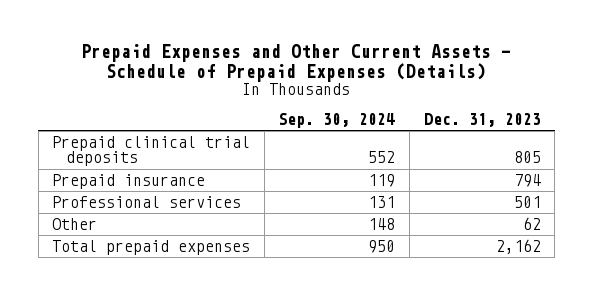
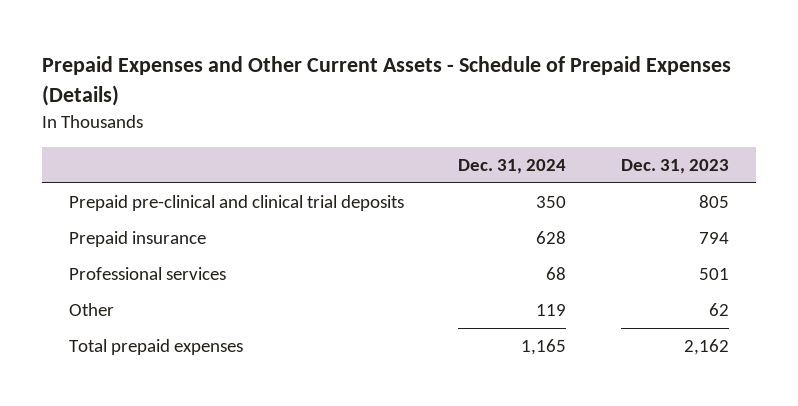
- | Sep. 30, 2024 | Dec. 31, 2023
+ | Dec. 31, 2024 | Dec. 31, 2023
- Prepaid clinical trial deposits | 552 | 805
+ Prepaid pre-clinical and clinical trial deposits | 350 | 805

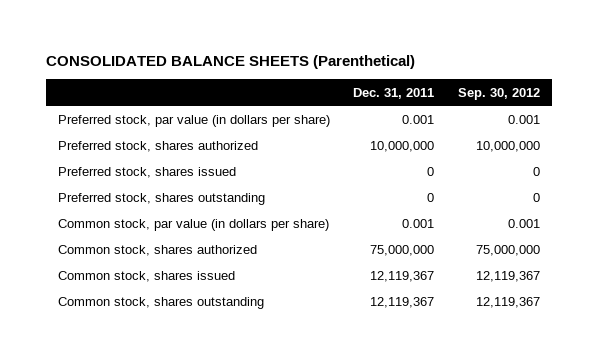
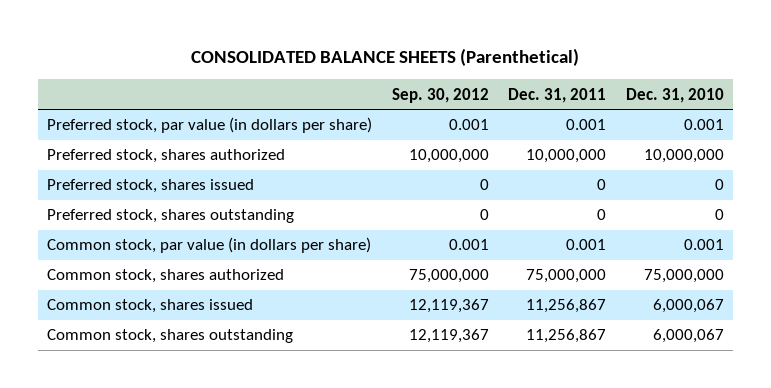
- | Dec. 31, 2011 | Sep. 30, 2012
+ | Sep. 30, 2012 | Dec. 31, 2011 | Dec. 31, 2010
- Common stock, shares issued | 12,119,367 | 12,119,367
- Common stock, shares outstanding | 12,119,367 | 12,119,367
+ Common stock, shares issued | 12,119,367 | 11,256,867 | 6,000,067
+ Common stock, shares outstanding | 12,119,367 | 11,256,867 | 6,000,067

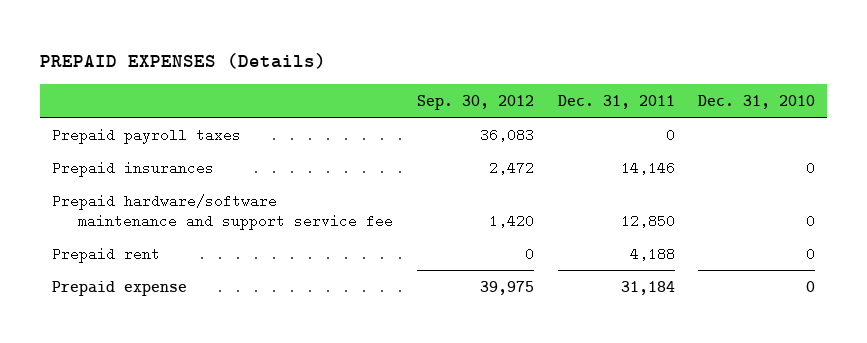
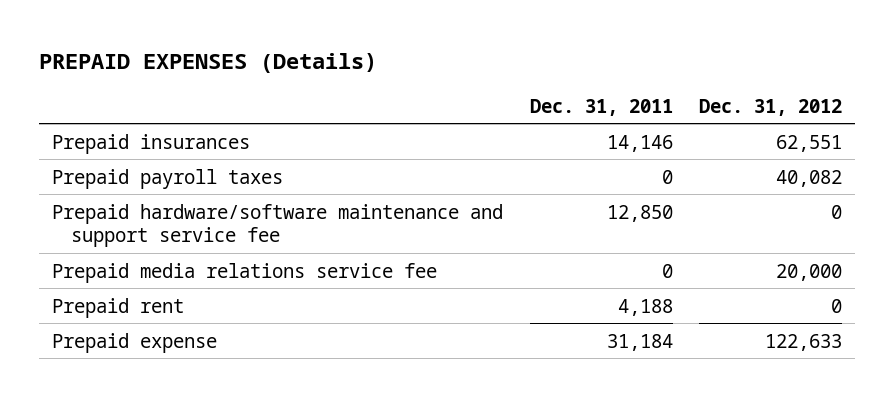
- | Sep. 30, 2012 | Dec. 31, 2011 | Dec. 31, 2010
+ | Dec. 31, 2011 | Dec. 31, 2012
moved down: Prepaid payroll taxes | 0 | 40,082
+ Prepaid media relations service fee | 0 | 20,000

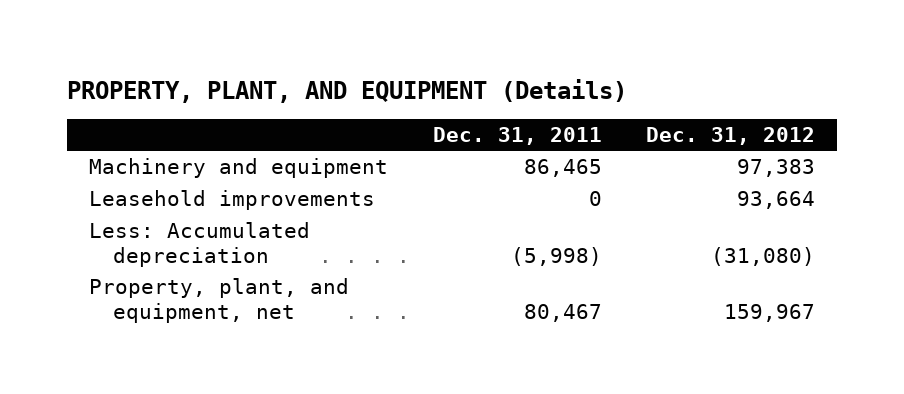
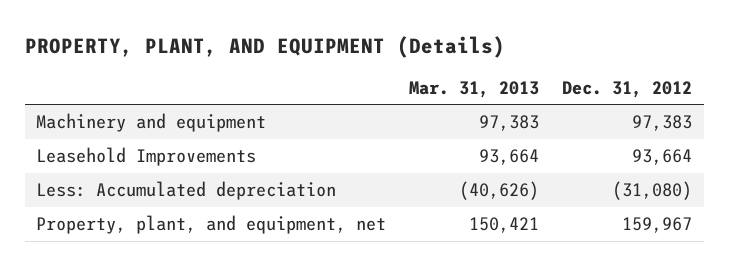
- | Dec. 31, 2011 | Dec. 31, 2012
+ | Mar. 31, 2013 | Dec. 31, 2012
- Leasehold improvements | 0 | 93,664
+ Leasehold Improvements | 93,664 | 93,664

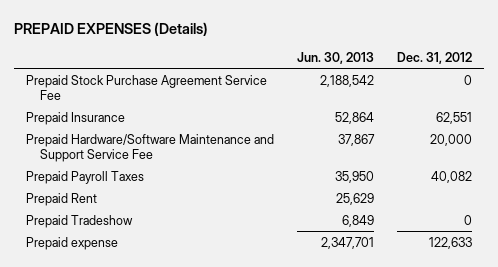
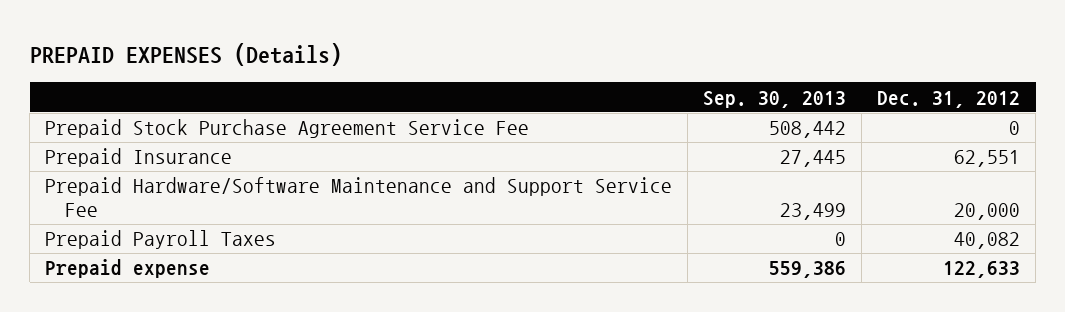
- | Jun. 30, 2013 | Dec. 31, 2012
+ | Sep. 30, 2013 | Dec. 31, 2012
- Prepaid Rent | 25,629 |
- Prepaid Tradeshow | 6,849 | 0

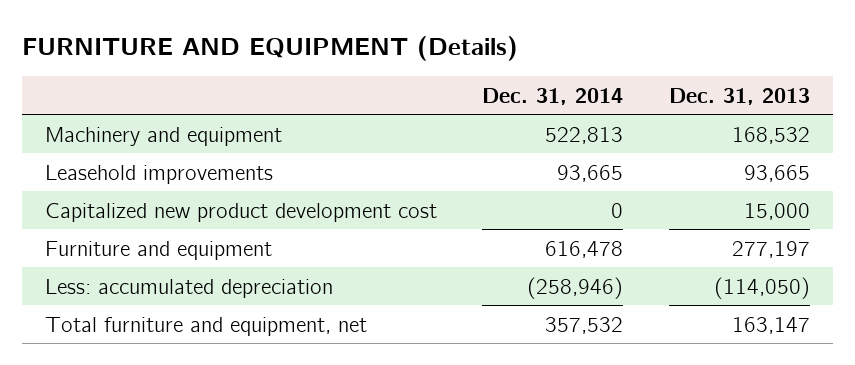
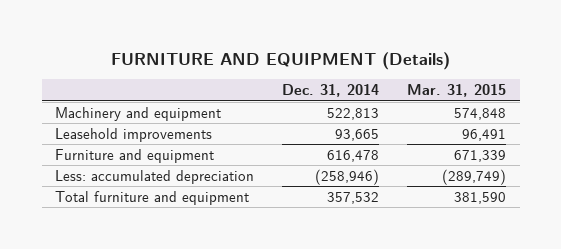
- | Dec. 31, 2014 | Dec. 31, 2013
+ | Dec. 31, 2014 | Mar. 31, 2015
- Capitalized new product development cost | 0 | 15,000
- Total furniture and equipment, net | 357,532 | 163,147
+ Total furniture and equipment | 357,532 | 381,590

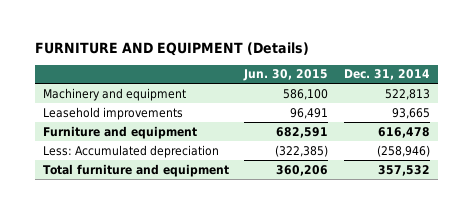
- | Dec. 31, 2014 | Mar. 31, 2015
+ | Jun. 30, 2015 | Dec. 31, 2014
- Less: accumulated depreciation | (258,946) | (289,749)
+ Less: Accumulated depreciation | (322,385) | (258,946)

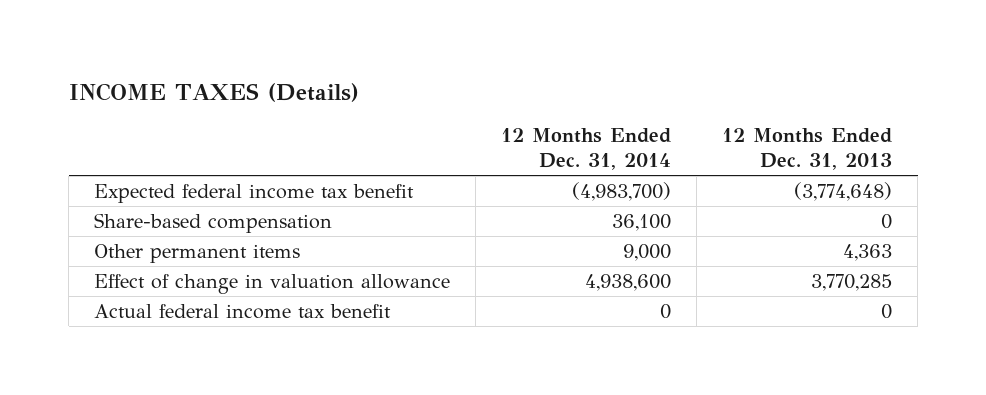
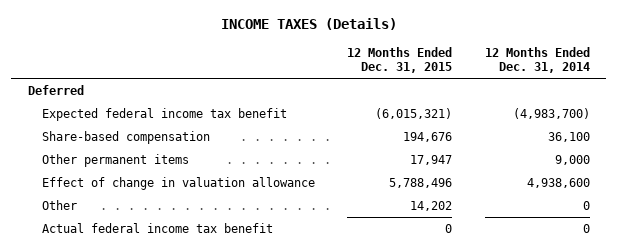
- | 12 Months Ended Dec. 31, 2014 | 12 Months Ended Dec. 31, 2013
+ | 12 Months Ended Dec. 31, 2015 | 12 Months Ended Dec. 31, 2014
+ Deferred
+ Other | 14,202 | 0

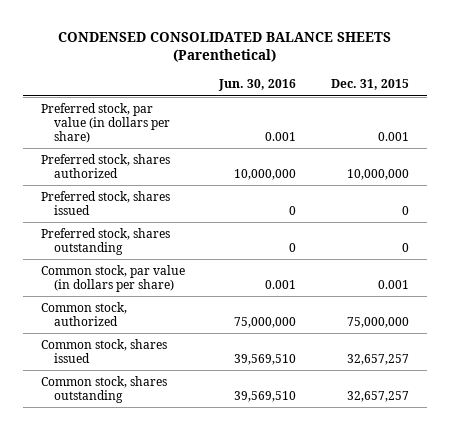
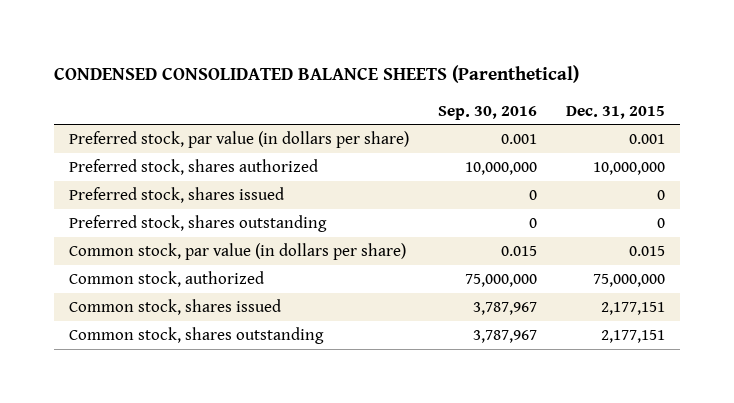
- | Jun. 30, 2016 | Dec. 31, 2015
+ | Sep. 30, 2016 | Dec. 31, 2015
- Common stock, par value (in dollars per share) | 0.001 | 0.001
+ Common stock, par value (in dollars per share) | 0.015 | 0.015
- Common stock, shares issued | 39,569,510 | 32,657,257
- Common stock, shares outstanding | 39,569,510 | 32,657,257
+ Common stock, shares issued | 3,787,967 | 2,177,151
+ Common stock, shares outstanding | 3,787,967 | 2,177,151

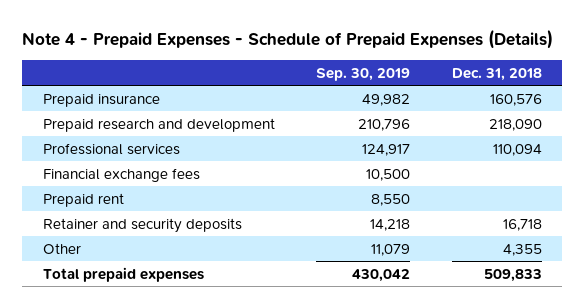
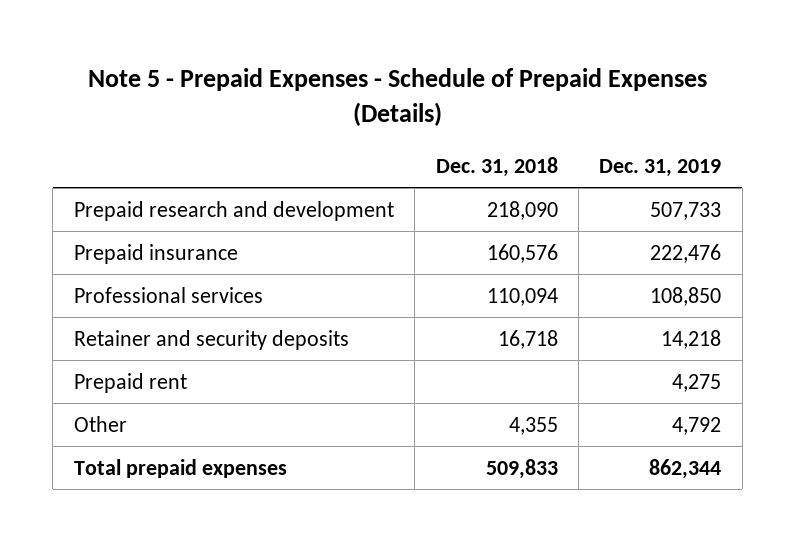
- Note 4 - Prepaid Expenses - Schedule of Prepaid Expenses (Details)
+ Note 5 - Prepaid Expenses - Schedule of Prepaid Expenses (Details)
- | Sep. 30, 2019 | Dec. 31, 2018
+ | Dec. 31, 2018 | Dec. 31, 2019
moved down: Prepaid insurance | 160,576 | 222,476
- Financial exchange fees | 10,500 |
moved down: Prepaid rent | | 4,275

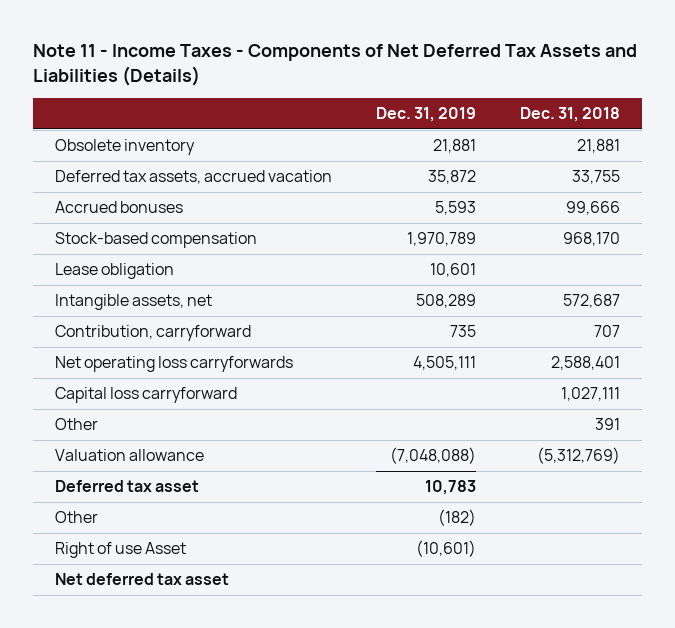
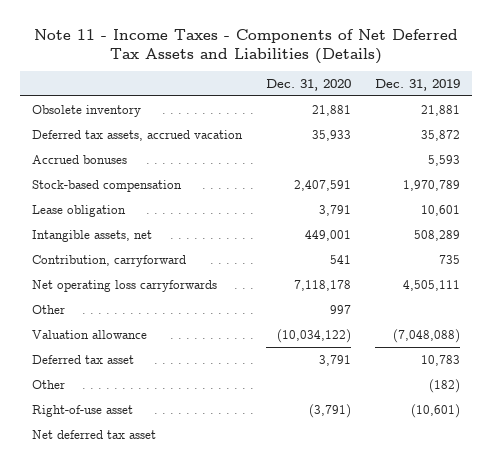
- | Dec. 31, 2019 | Dec. 31, 2018
+ | Dec. 31, 2020 | Dec. 31, 2019
- Capital loss carryforward | | 1,027,111
- Right of use Asset | (10,601) |
+ Right-of-use asset | (3,791) | (10,601)

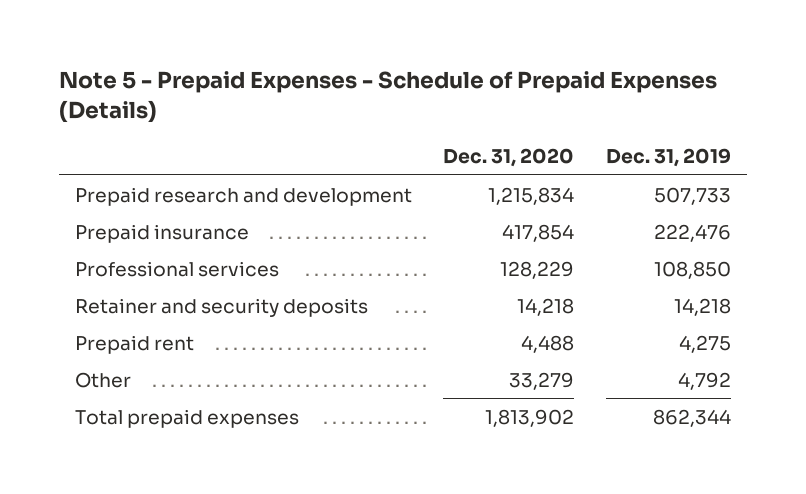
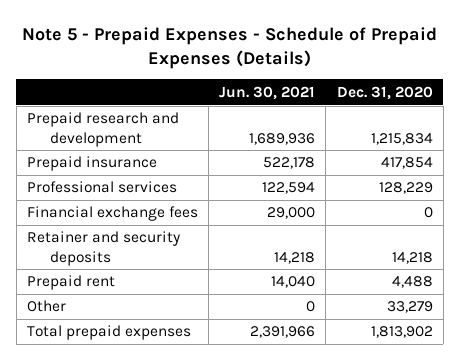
- | Dec. 31, 2020 | Dec. 31, 2019
+ | Jun. 30, 2021 | Dec. 31, 2020
+ Financial exchange fees | 29,000 | 0

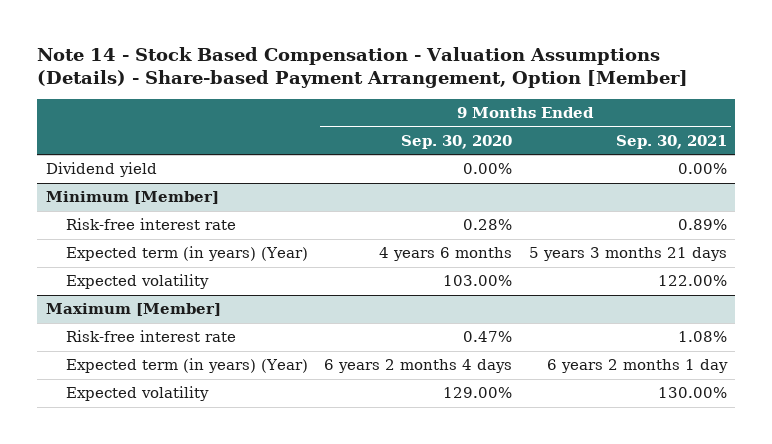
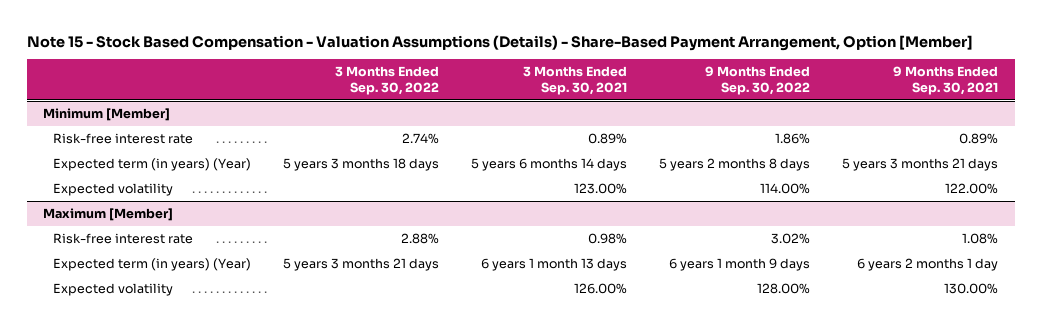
- Note 14 - Stock Based Compensation - Valuation Assumptions (Details) - Share-based Payment Arrangement, Option [Member]
+ Note 15 - Stock Based Compensation - Valuation Assumptions (Details) - Share-Based Payment Arrangement, Option [Member]
- | 9 Months Ended Sep. 30, 2020 | 9 Months Ended Sep. 30, 2021
+ | 3 Months Ended Sep. 30, 2022 | 3 Months Ended Sep. 30, 2021 | 9 Months Ended Sep. 30, 2022 | 9 Months Ended Sep. 30, 2021
- Dividend yield | 0.00% | 0.00%

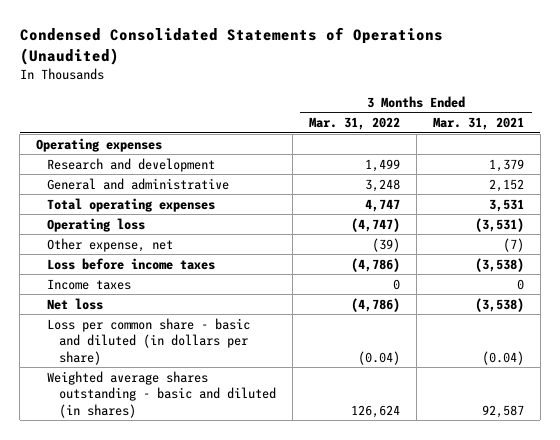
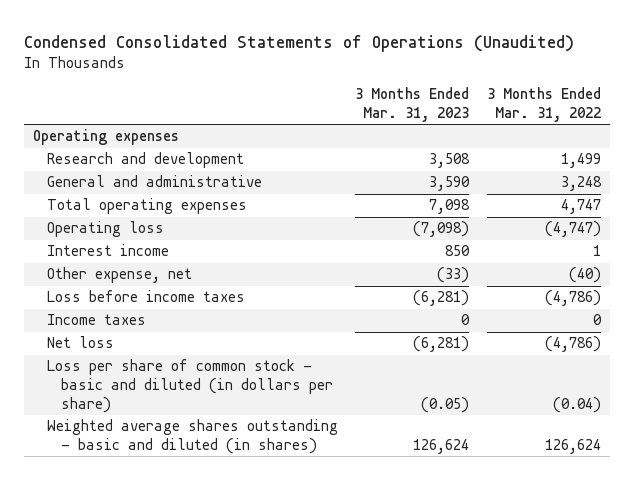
- | 3 Months Ended Mar. 31, 2022 | 3 Months Ended Mar. 31, 2021
+ | 3 Months Ended Mar. 31, 2023 | 3 Months Ended Mar. 31, 2022
- Other expense, net | (39) | (7)
+ Interest income | 850 | 1
+ Other expense, net | (33) | (40)
- Loss per common share - basic and diluted (in dollars per share) | (0.04) | (0.04)
+ Loss per share of common stock - basic and diluted (in dollars per share) | (0.05) | (0.04)

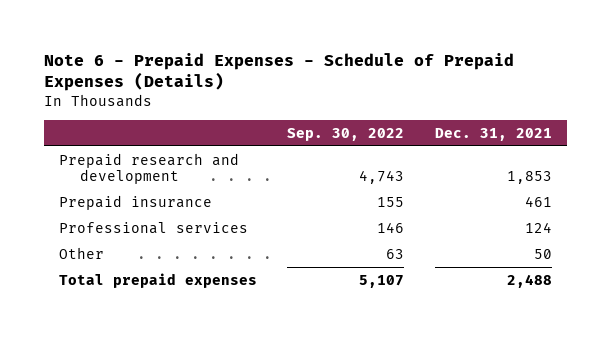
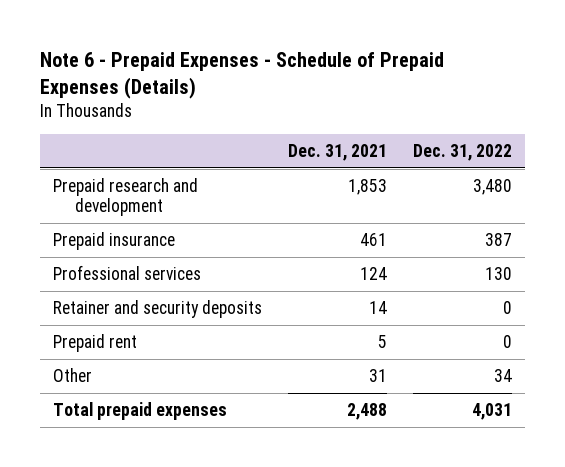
- | Sep. 30, 2022 | Dec. 31, 2021
+ | Dec. 31, 2021 | Dec. 31, 2022
- Other | 63 | 50
+ Retainer and security deposits | 14 | 0
+ Prepaid rent | 5 | 0
+ Other | 31 | 34

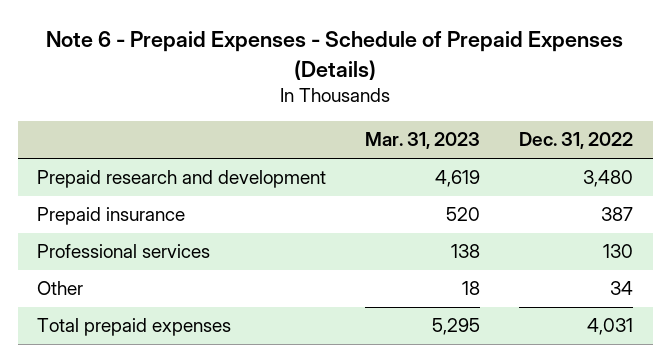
- | Dec. 31, 2021 | Dec. 31, 2022
+ | Mar. 31, 2023 | Dec. 31, 2022
- Retainer and security deposits | 14 | 0
- Prepaid rent | 5 | 0

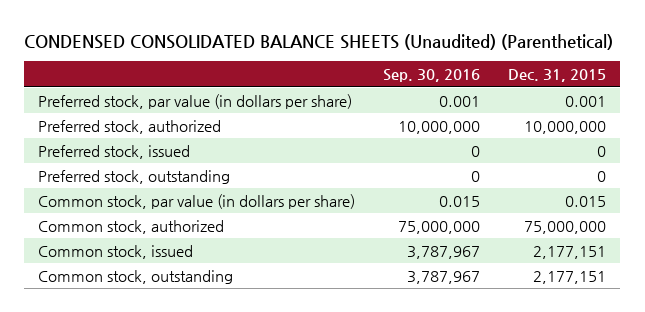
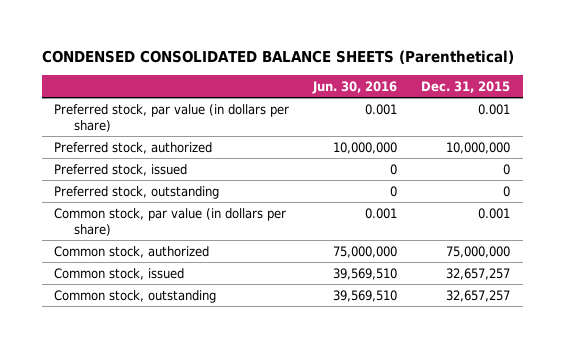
- CONDENSED CONSOLIDATED BALANCE SHEETS (Unaudited) (Parenthetical)
+ CONDENSED CONSOLIDATED BALANCE SHEETS (Parenthetical)
- | Sep. 30, 2016 | Dec. 31, 2015
+ | Jun. 30, 2016 | Dec. 31, 2015
- Common stock, par value (in dollars per share) | 0.015 | 0.015
+ Common stock, par value (in dollars per share) | 0.001 | 0.001
- Common stock, issued | 3,787,967 | 2,177,151
- Common stock, outstanding | 3,787,967 | 2,177,151
+ Common stock, issued | 39,569,510 | 32,657,257
+ Common stock, outstanding | 39,569,510 | 32,657,257

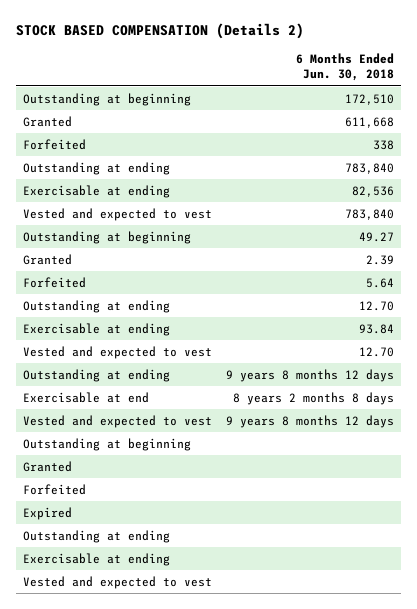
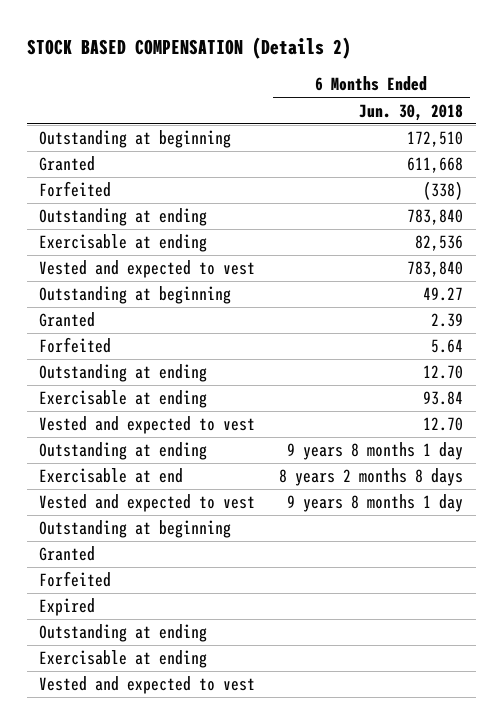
- Forfeited | 338
+ Forfeited | (338)
- Outstanding at ending | 9 years 8 months 12 days
+ Outstanding at ending | 9 years 8 months 1 day
- Vested and expected to vest | 9 years 8 months 12 days
+ Vested and expected to vest | 9 years 8 months 1 day

